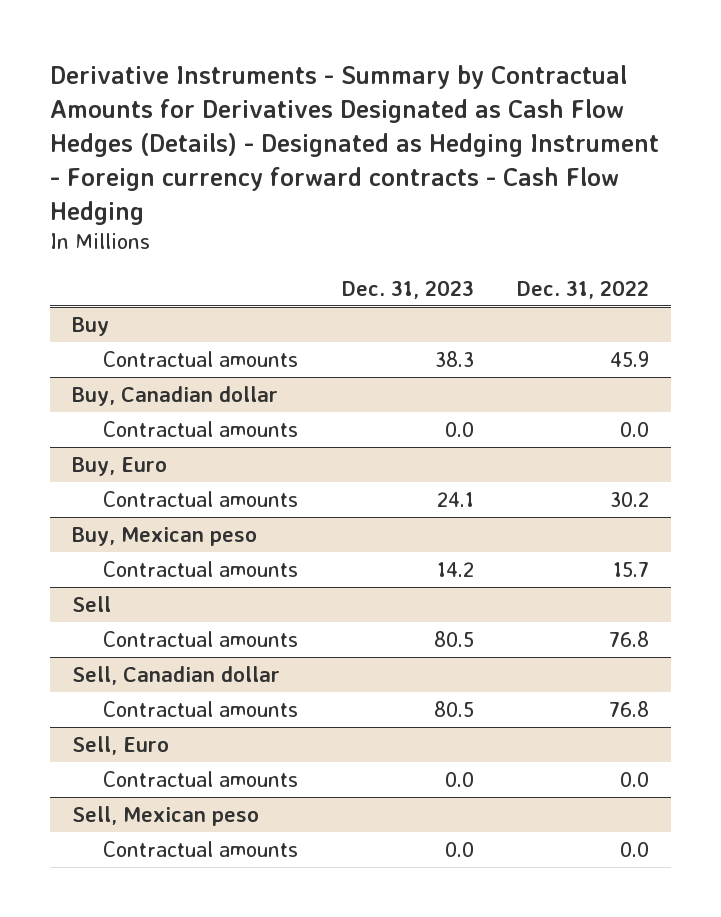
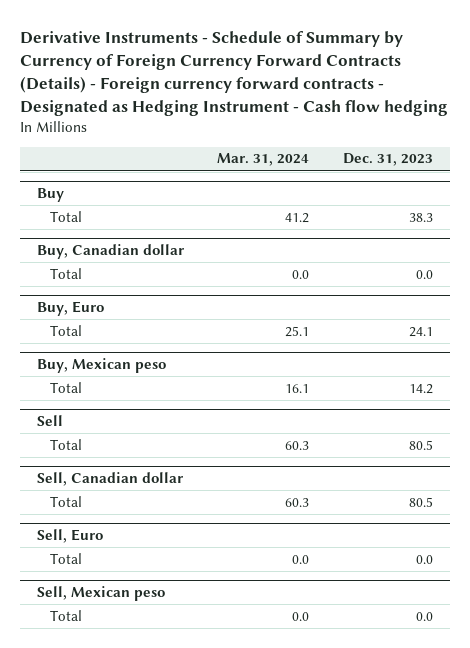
- Derivative Instruments - Summary by Contractual Amounts for Derivatives Designated as Cash Flow Hedges (Details) - Designated as Hedging Instrument - Foreign currency forward contracts - Cash Flow Hedging
+ Derivative Instruments - Schedule of Summary by Currency of Foreign Currency Forward Contracts (Details) - Foreign currency forward contracts - Designated as Hedging Instrument - Cash flow hedging
- | Dec. 31, 2023 | Dec. 31, 2022
+ | Mar. 31, 2024 | Dec. 31, 2023
@ Buy
- Contractual amounts | 38.3 | 45.9
+ Total | 41.2 | 38.3
@ Buy, Canadian dollar
- Contractual amounts | 0.0 | 0.0
+ Total | 0.0 | 0.0
@ Buy, Euro
- Contractual amounts | 24.1 | 30.2
+ Total | 25.1 | 24.1
@ Buy, Mexican peso
- Contractual amounts | 14.2 | 15.7
+ Total | 16.1 | 14.2
@ Sell
- Contractual amounts | 80.5 | 76.8
+ Total | 60.3 | 80.5
@ Sell, Canadian dollar
- Contractual amounts | 80.5 | 76.8
+ Total | 60.3 | 80.5
@ Sell, Euro
- Contractual amounts | 0.0 | 0.0
+ Total | 0.0 | 0.0
@ Sell, Mexican peso
- Contractual amounts | 0.0 | 0.0
+ Total | 0.0 | 0.0

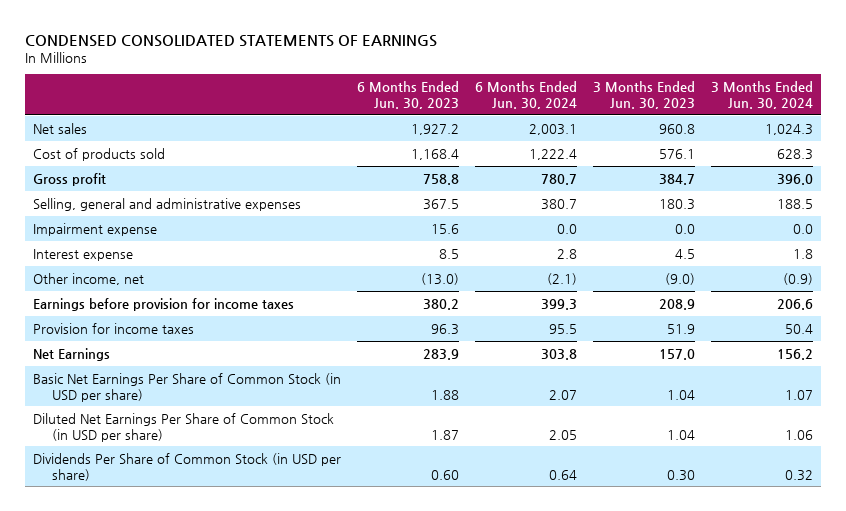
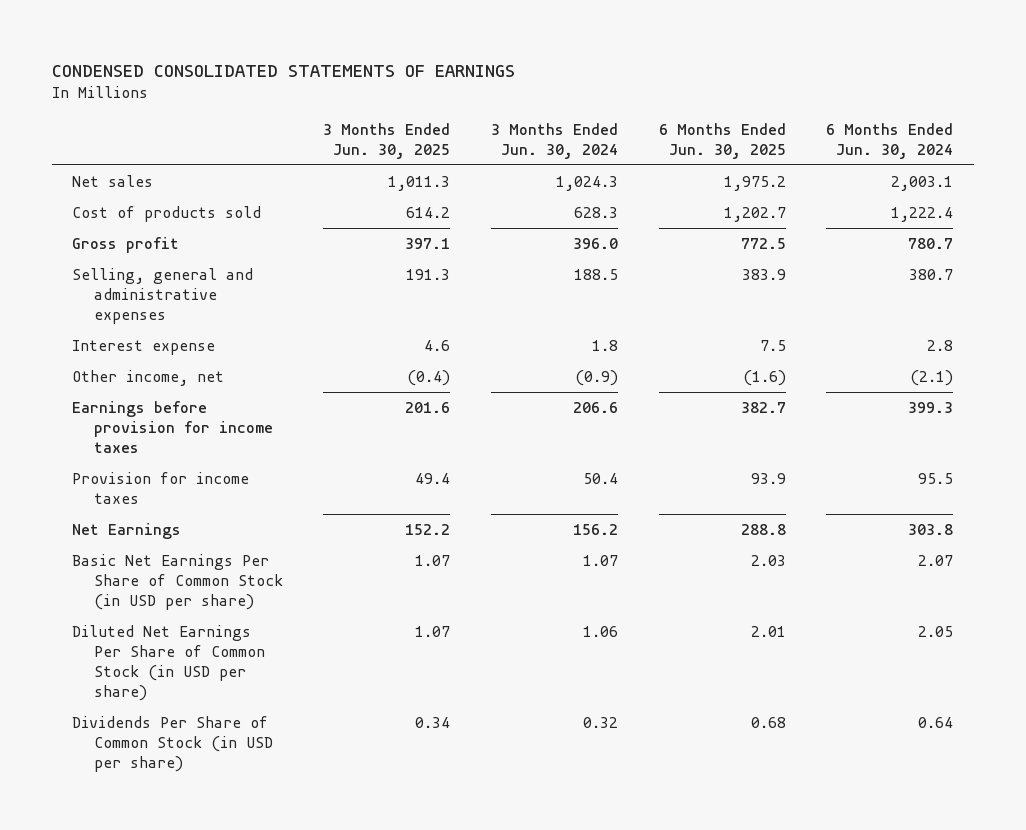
- | 6 Months Ended Jun. 30, 2023 | 6 Months Ended Jun. 30, 2024 | 3 Months Ended Jun. 30, 2023 | 3 Months Ended Jun. 30, 2024
+ | 3 Months Ended Jun. 30, 2025 | 3 Months Ended Jun. 30, 2024 | 6 Months Ended Jun. 30, 2025 | 6 Months Ended Jun. 30, 2024
- Impairment expense | 15.6 | 0.0 | 0.0 | 0.0

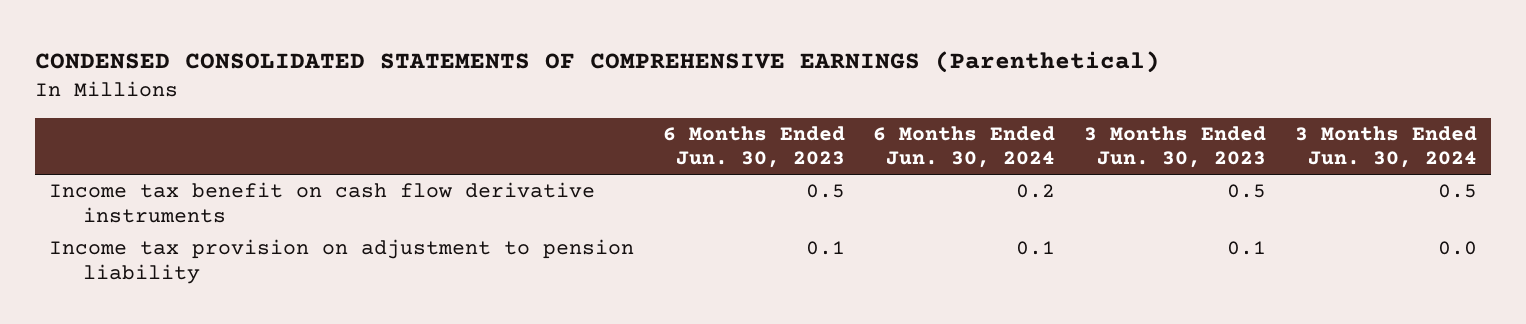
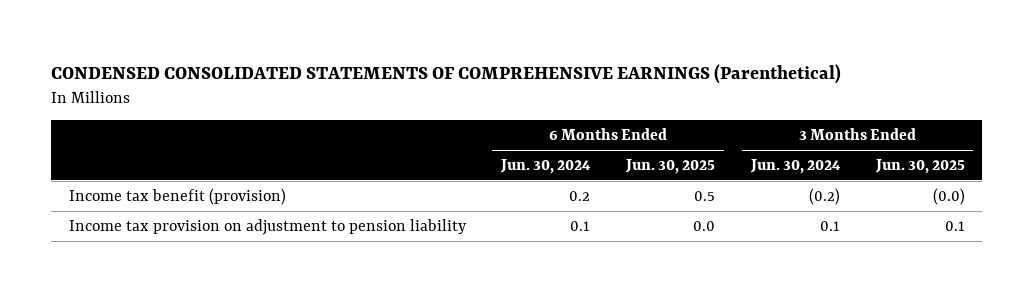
- | 6 Months Ended Jun. 30, 2023 | 6 Months Ended Jun. 30, 2024 | 3 Months Ended Jun. 30, 2023 | 3 Months Ended Jun. 30, 2024
+ | 6 Months Ended Jun. 30, 2024 | 6 Months Ended Jun. 30, 2025 | 3 Months Ended Jun. 30, 2024 | 3 Months Ended Jun. 30, 2025
- Income tax benefit on cash flow derivative instruments | 0.5 | 0.2 | 0.5 | 0.5
- Income tax provision on adjustment to pension liability | 0.1 | 0.1 | 0.1 | 0.0
+ Income tax benefit (provision) | 0.2 | 0.5 | (0.2) | (0.0)
+ Income tax provision on adjustment to pension liability | 0.1 | 0.0 | 0.1 | 0.1

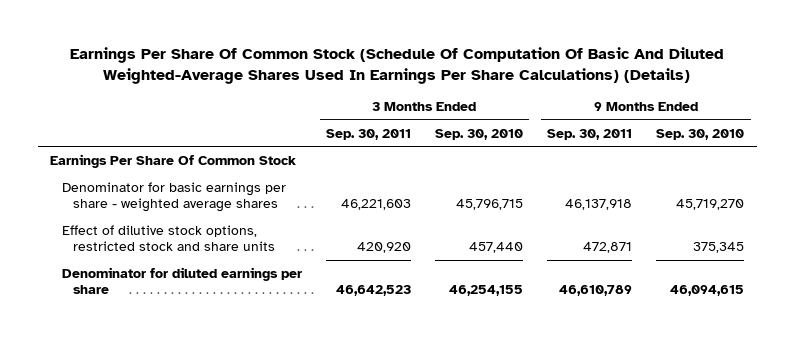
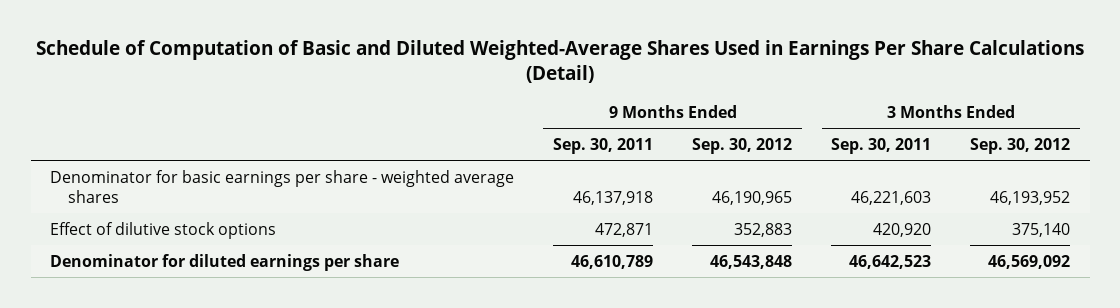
- Earnings Per Share Of Common Stock (Schedule Of Computation Of Basic And Diluted Weighted-Average Shares Used In Earnings Per Share Calculations) (Details)
+ Schedule of Computation of Basic and Diluted Weighted-Average Shares Used in Earnings Per Share Calculations (Detail)
- | 3 Months Ended Sep. 30, 2011 | 3 Months Ended Sep. 30, 2010 | 9 Months Ended Sep. 30, 2011 | 9 Months Ended Sep. 30, 2010
+ | 9 Months Ended Sep. 30, 2011 | 9 Months Ended Sep. 30, 2012 | 3 Months Ended Sep. 30, 2011 | 3 Months Ended Sep. 30, 2012
- Earnings Per Share Of Common Stock
- Effect of dilutive stock options, restricted stock and share units | 420,920 | 457,440 | 472,871 | 375,345
+ Effect of dilutive stock options | 472,871 | 352,883 | 420,920 | 375,140

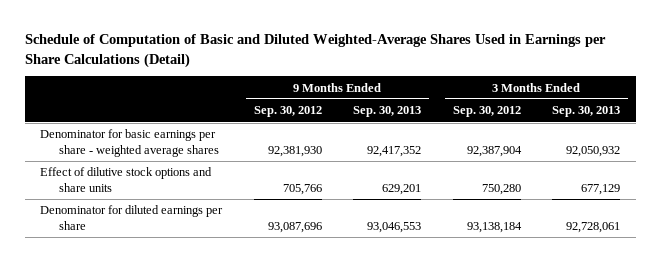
- Schedule of Computation of Basic and Diluted Weighted-Average Shares Used in Earnings Per Share Calculations (Detail)
+ Schedule of Computation of Basic and Diluted Weighted-Average Shares Used in Earnings per Share Calculations (Detail)
- | 9 Months Ended Sep. 30, 2011 | 9 Months Ended Sep. 30, 2012 | 3 Months Ended Sep. 30, 2011 | 3 Months Ended Sep. 30, 2012
+ | 9 Months Ended Sep. 30, 2012 | 9 Months Ended Sep. 30, 2013 | 3 Months Ended Sep. 30, 2012 | 3 Months Ended Sep. 30, 2013
- Denominator for basic earnings per share - weighted average shares | 46,137,918 | 46,190,965 | 46,221,603 | 46,193,952
- Effect of dilutive stock options | 472,871 | 352,883 | 420,920 | 375,140
- Denominator for diluted earnings per share | 46,610,789 | 46,543,848 | 46,642,523 | 46,569,092
+ Denominator for basic earnings per share - weighted average shares | 92,381,930 | 92,417,352 | 92,387,904 | 92,050,932
+ Effect of dilutive stock options and share units | 705,766 | 629,201 | 750,280 | 677,129
+ Denominator for diluted earnings per share | 93,087,696 | 93,046,553 | 93,138,184 | 92,728,061

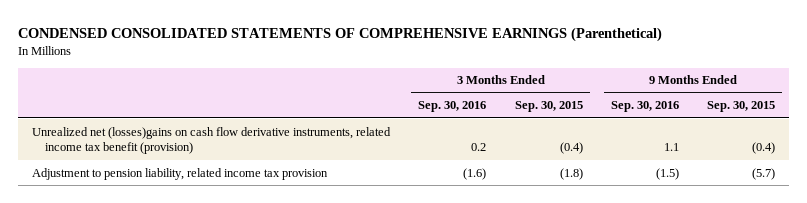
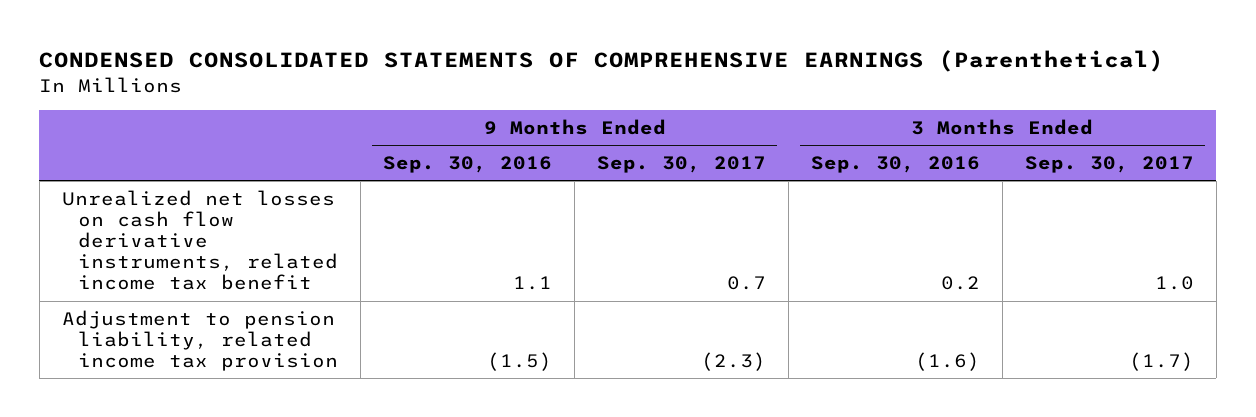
- | 3 Months Ended Sep. 30, 2016 | 3 Months Ended Sep. 30, 2015 | 9 Months Ended Sep. 30, 2016 | 9 Months Ended Sep. 30, 2015
+ | 9 Months Ended Sep. 30, 2016 | 9 Months Ended Sep. 30, 2017 | 3 Months Ended Sep. 30, 2016 | 3 Months Ended Sep. 30, 2017
- Unrealized net (losses)gains on cash flow derivative instruments, related income tax benefit (provision) | 0.2 | (0.4) | 1.1 | (0.4)
+ Unrealized net losses on cash flow derivative instruments, related income tax benefit | 1.1 | 0.7 | 0.2 | 1.0

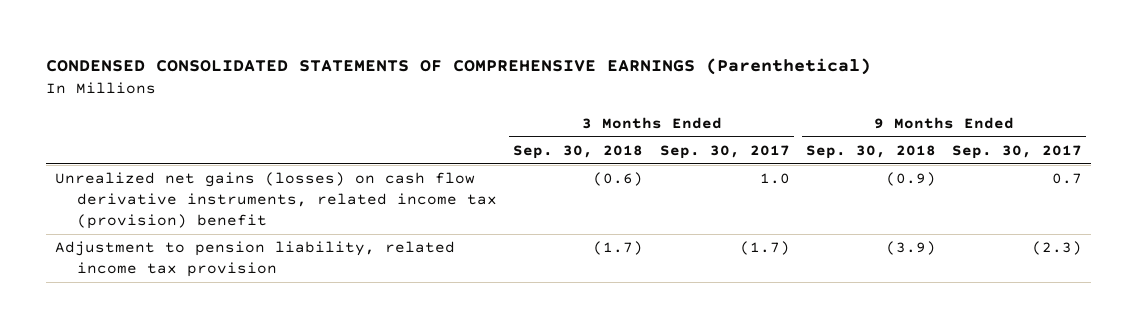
- | 9 Months Ended Sep. 30, 2016 | 9 Months Ended Sep. 30, 2017 | 3 Months Ended Sep. 30, 2016 | 3 Months Ended Sep. 30, 2017
+ | 3 Months Ended Sep. 30, 2018 | 3 Months Ended Sep. 30, 2017 | 9 Months Ended Sep. 30, 2018 | 9 Months Ended Sep. 30, 2017
- Unrealized net losses on cash flow derivative instruments, related income tax benefit | 1.1 | 0.7 | 0.2 | 1.0
+ Unrealized net gains (losses) on cash flow derivative instruments, related income tax (provision) benefit | (0.6) | 1.0 | (0.9) | 0.7

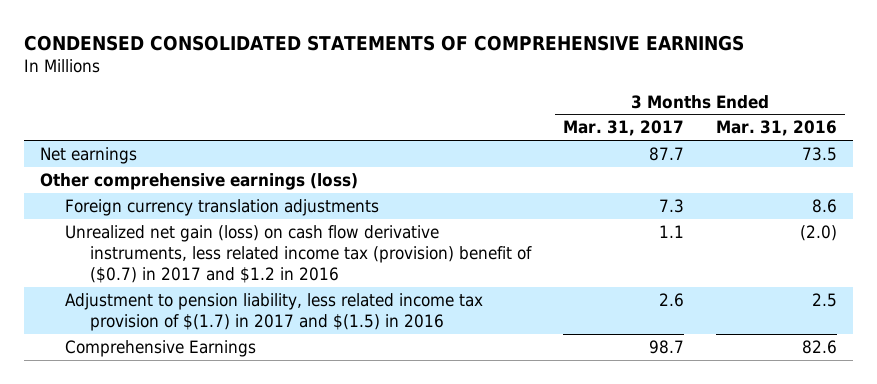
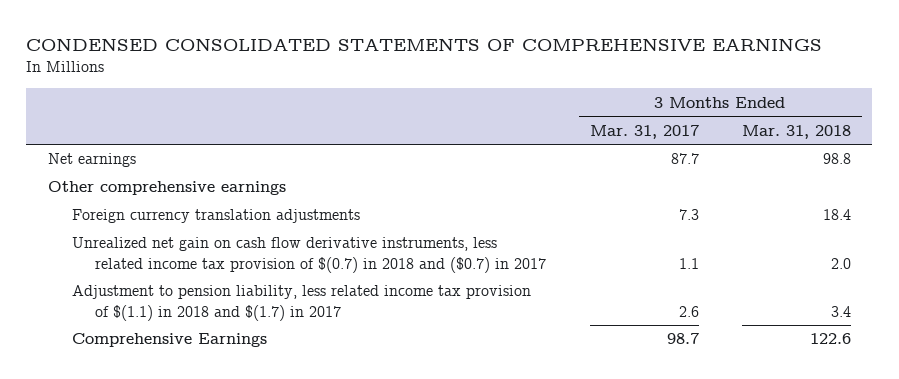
- | 3 Months Ended Mar. 31, 2017 | 3 Months Ended Mar. 31, 2016
+ | 3 Months Ended Mar. 31, 2017 | 3 Months Ended Mar. 31, 2018
- Other comprehensive earnings (loss)
+ Other comprehensive earnings
- Unrealized net gain (loss) on cash flow derivative instruments, less related income tax (provision) benefit of ($0.7) in 2017 and $1.2 in 2016 | 1.1 | (2.0)
- Adjustment to pension liability, less related income tax provision of $(1.7) in 2017 and $(1.5) in 2016 | 2.6 | 2.5
+ Unrealized net gain on cash flow derivative instruments, less related income tax provision of $(0.7) in 2018 and ($0.7) in 2017 | 1.1 | 2.0
+ Adjustment to pension liability, less related income tax provision of $(1.1) in 2018 and $(1.7) in 2017 | 2.6 | 3.4

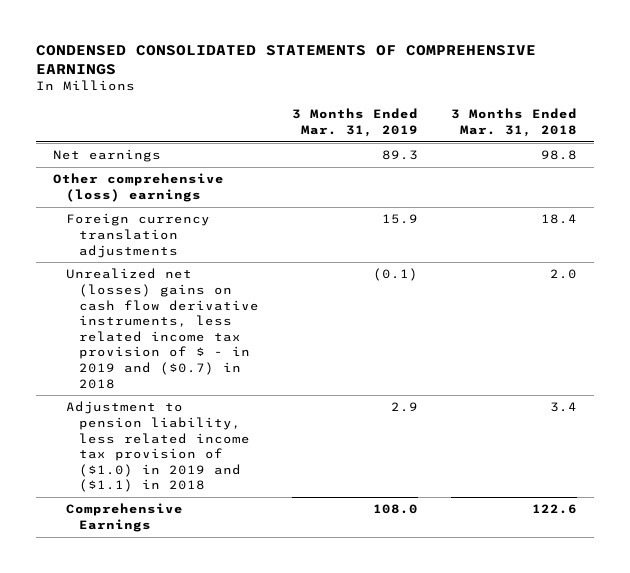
- | 3 Months Ended Mar. 31, 2017 | 3 Months Ended Mar. 31, 2018
+ | 3 Months Ended Mar. 31, 2019 | 3 Months Ended Mar. 31, 2018
- Other comprehensive earnings
+ Other comprehensive (loss) earnings
- Unrealized net gain on cash flow derivative instruments, less related income tax provision of $(0.7) in 2018 and ($0.7) in 2017 | 1.1 | 2.0
- Adjustment to pension liability, less related income tax provision of $(1.1) in 2018 and $(1.7) in 2017 | 2.6 | 3.4
+ Unrealized net (losses) gains on cash flow derivative instruments, less related income tax provision of $ - in 2019 and ($0.7) in 2018 | (0.1) | 2.0
+ Adjustment to pension liability, less related income tax provision of ($1.0) in 2019 and ($1.1) in 2018 | 2.9 | 3.4

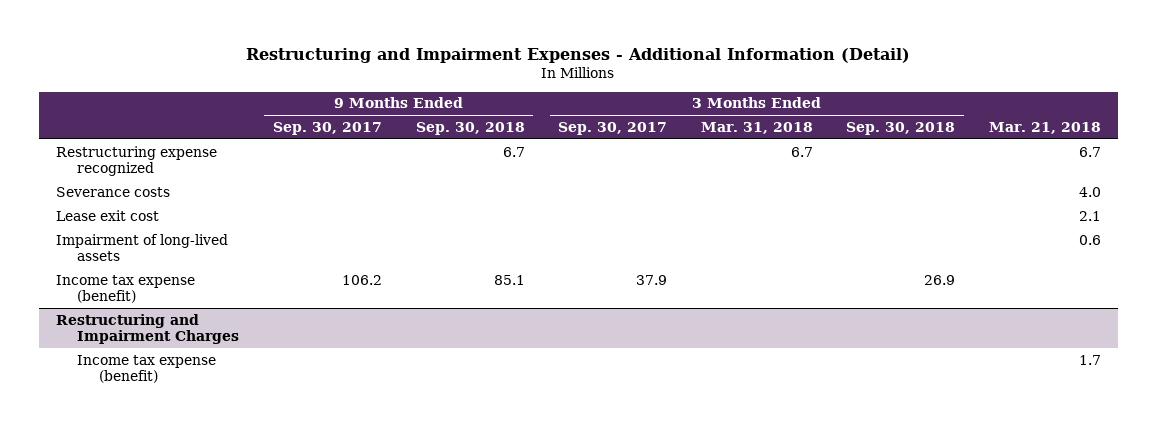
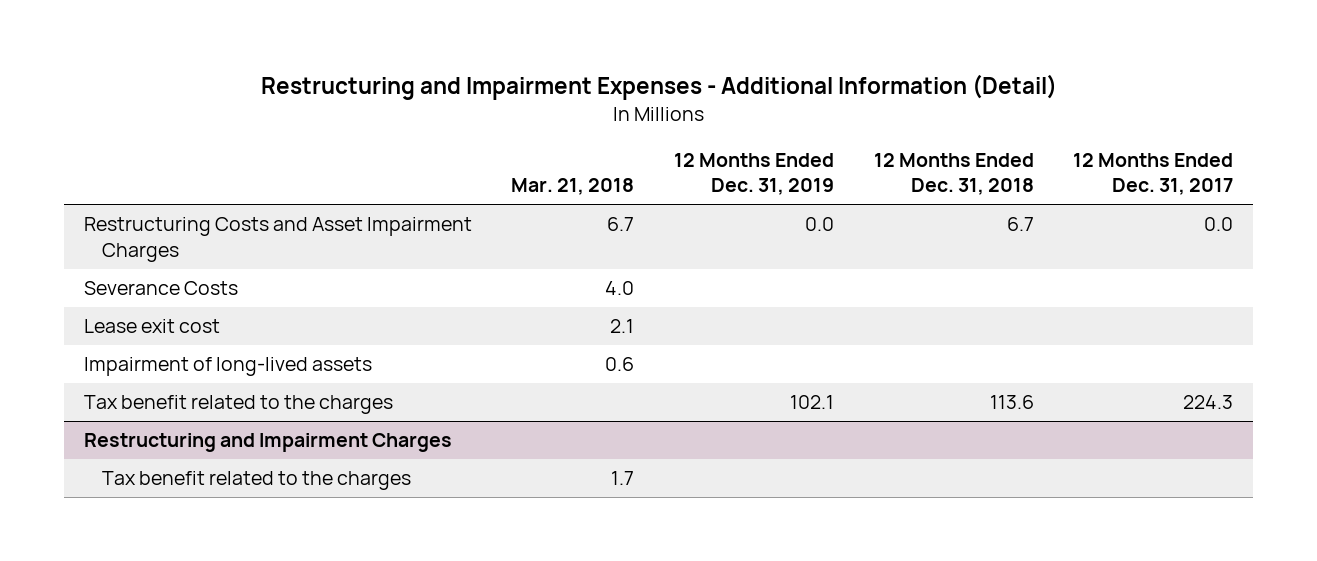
- | 9 Months Ended Sep. 30, 2017 | 9 Months Ended Sep. 30, 2018 | 3 Months Ended Sep. 30, 2017 | 3 Months Ended Mar. 31, 2018 | 3 Months Ended Sep. 30, 2018 | Mar. 21, 2018
+ | Mar. 21, 2018 | 12 Months Ended Dec. 31, 2019 | 12 Months Ended Dec. 31, 2018 | 12 Months Ended Dec. 31, 2017
- Restructuring expense recognized | | 6.7 | | 6.7 | | 6.7
- Severance costs | | | | | | 4.0
+ Restructuring Costs and Asset Impairment Charges | 6.7 | 0.0 | 6.7 | 0.0
+ Severance Costs | 4.0 | | |
- Income tax expense (benefit) | 106.2 | 85.1 | 37.9 | | 26.9 |
+ Tax benefit related to the charges | | 102.1 | 113.6 | 224.3
@ Restructuring and Impairment Charges
- Income tax expense (benefit) | | | | | | 1.7
+ Tax benefit related to the charges | 1.7 | | |

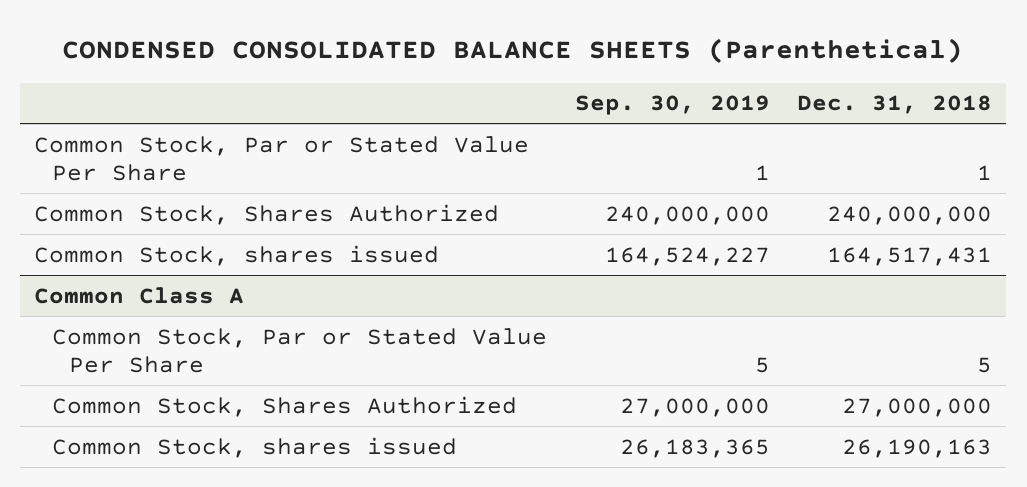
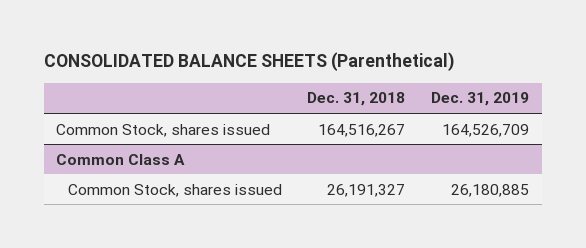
- CONDENSED CONSOLIDATED BALANCE SHEETS (Parenthetical)
+ CONSOLIDATED BALANCE SHEETS (Parenthetical)
- | Sep. 30, 2019 | Dec. 31, 2018
+ | Dec. 31, 2018 | Dec. 31, 2019
- Common Stock, Par or Stated Value Per Share | 1 | 1
- Common Stock, Shares Authorized | 240,000,000 | 240,000,000
- Common Stock, shares issued | 164,524,227 | 164,517,431
+ Common Stock, shares issued | 164,516,267 | 164,526,709
@ Common Class A
- Common Stock, Par or Stated Value Per Share | 5 | 5
- Common Stock, Shares Authorized | 27,000,000 | 27,000,000
- Common Stock, shares issued | 26,183,365 | 26,190,163
+ Common Stock, shares issued | 26,191,327 | 26,180,885

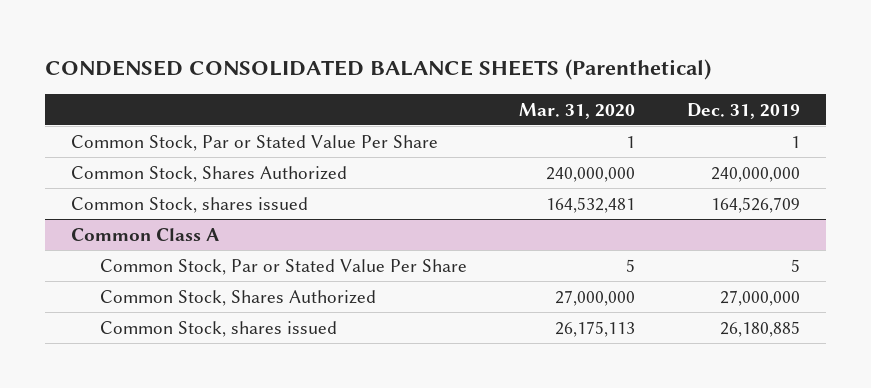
- CONSOLIDATED BALANCE SHEETS (Parenthetical)
+ CONDENSED CONSOLIDATED BALANCE SHEETS (Parenthetical)
- | Dec. 31, 2018 | Dec. 31, 2019
+ | Mar. 31, 2020 | Dec. 31, 2019
+ Common Stock, Par or Stated Value Per Share | 1 | 1
+ Common Stock, Shares Authorized | 240,000,000 | 240,000,000
@ Common Class A
+ Common Stock, Par or Stated Value Per Share | 5 | 5
+ Common Stock, Shares Authorized | 27,000,000 | 27,000,000

